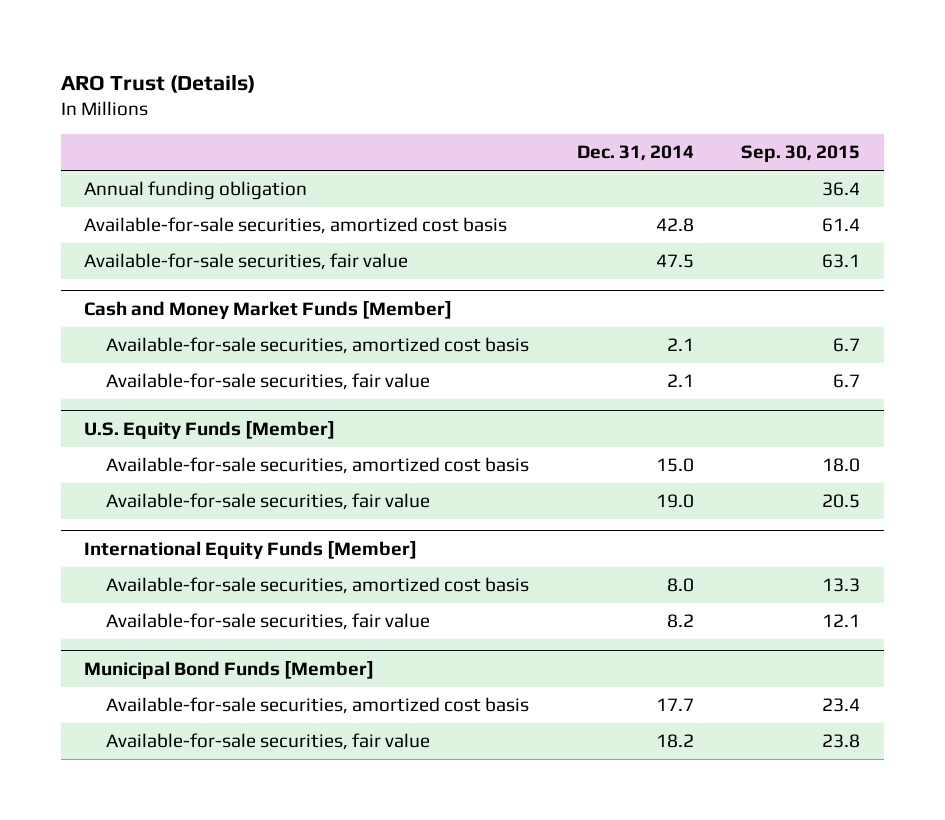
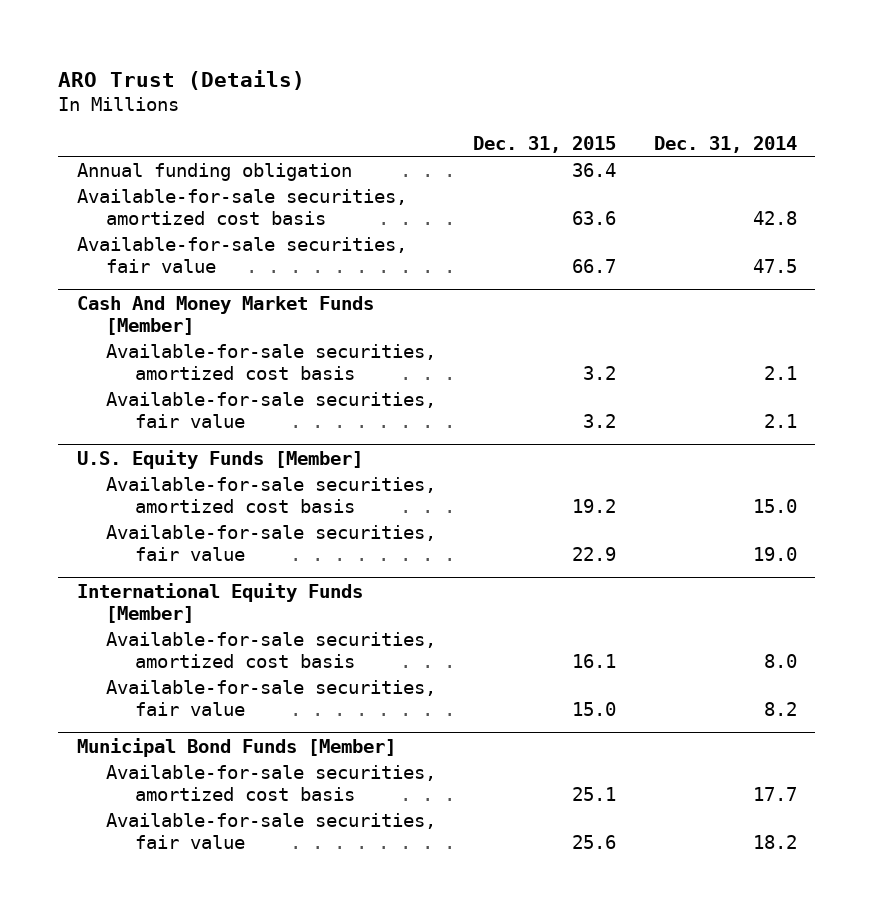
- | Dec. 31, 2014 | Sep. 30, 2015
+ | Dec. 31, 2015 | Dec. 31, 2014
- Cash and Money Market Funds [Member]
+ Cash And Money Market Funds [Member]

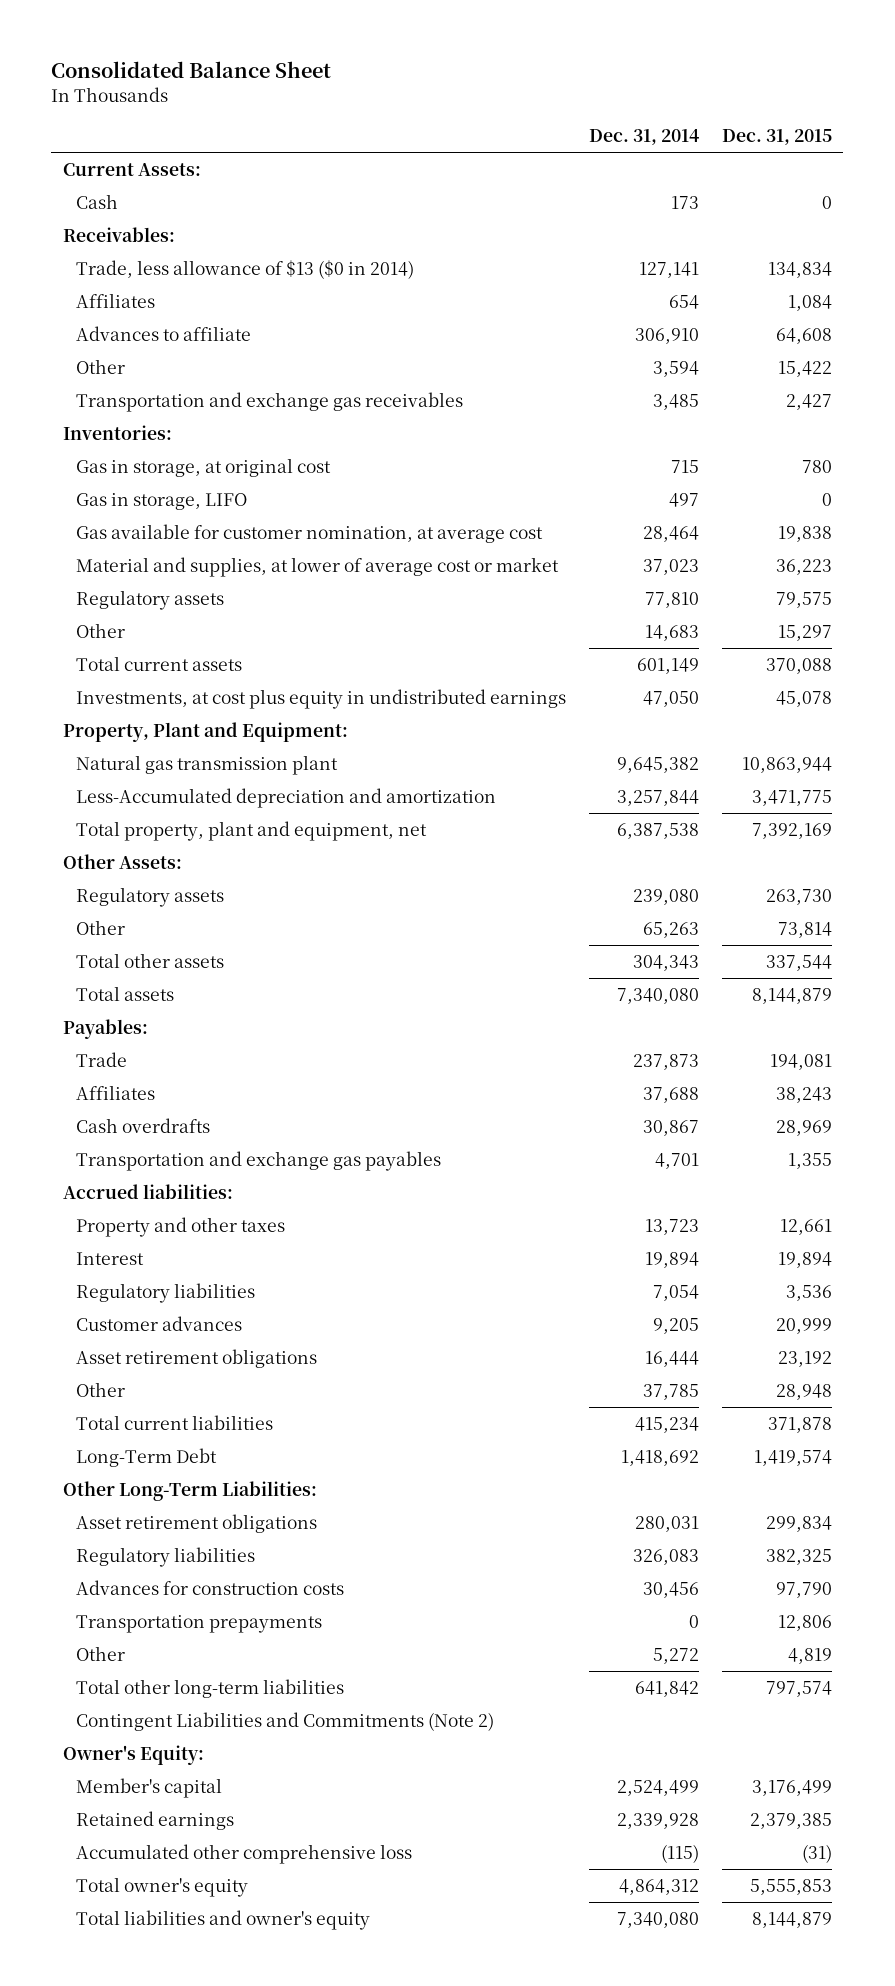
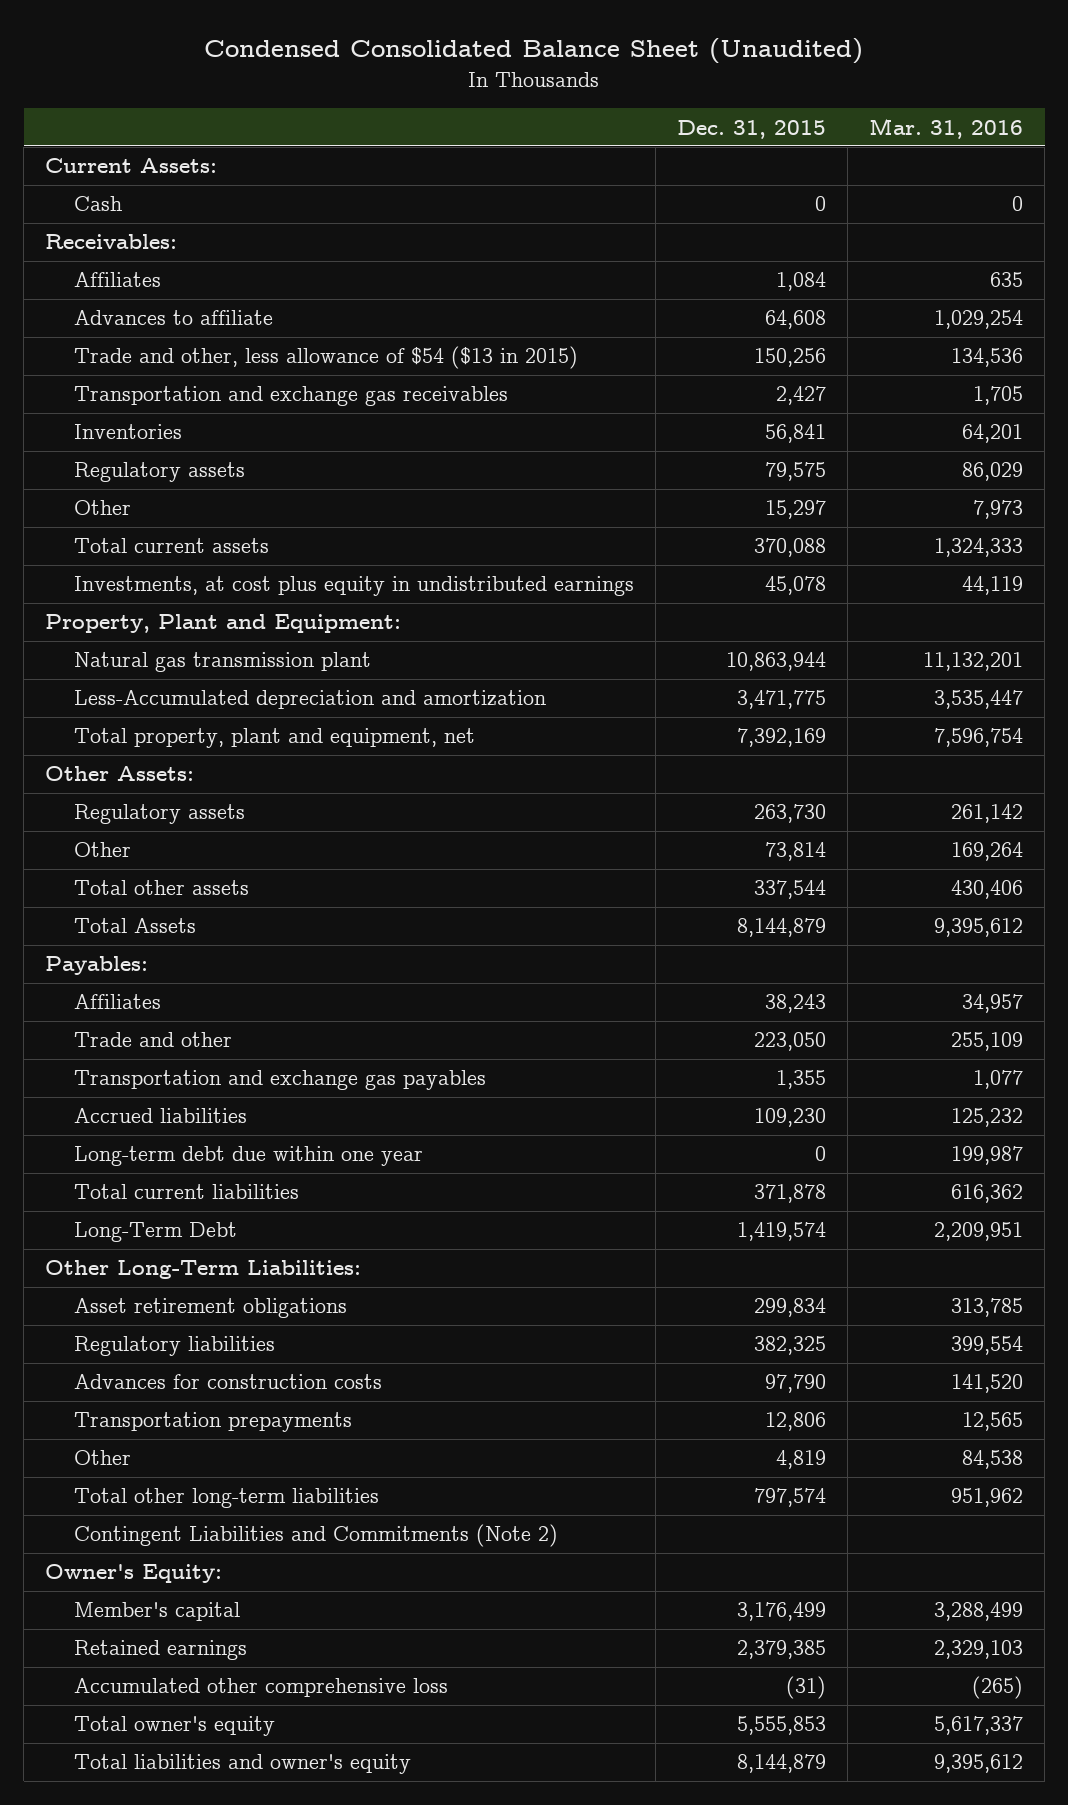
- Consolidated Balance Sheet
+ Condensed Consolidated Balance Sheet (Unaudited)
- | Dec. 31, 2014 | Dec. 31, 2015
+ | Dec. 31, 2015 | Mar. 31, 2016
- Trade, less allowance of $13 ($0 in 2014) | 127,141 | 134,834
- Other | 3,594 | 15,422
+ Trade and other, less allowance of $54 ($13 in 2015) | 150,256 | 134,536
- Inventories:
- Gas in storage, at original cost | 715 | 780
- Gas in storage, LIFO | 497 | 0
- Gas available for customer nomination, at average cost | 28,464 | 19,838
- Material and supplies, at lower of average cost or market | 37,023 | 36,223
+ Inventories | 56,841 | 64,201
- Total assets | 7,340,080 | 8,144,879
+ Total Assets | 8,144,879 | 9,395,612
- Trade | 237,873 | 194,081
- Cash overdrafts | 30,867 | 28,969
+ Trade and other | 223,050 | 255,109
- Accrued liabilities:
- Property and other taxes | 13,723 | 12,661
- Interest | 19,894 | 19,894
- Regulatory liabilities | 7,054 | 3,536
- Customer advances | 9,205 | 20,999
- Asset retirement obligations | 16,444 | 23,192
- Other | 37,785 | 28,948
+ Accrued liabilities | 109,230 | 125,232
+ Long-term debt due within one year | 0 | 199,987

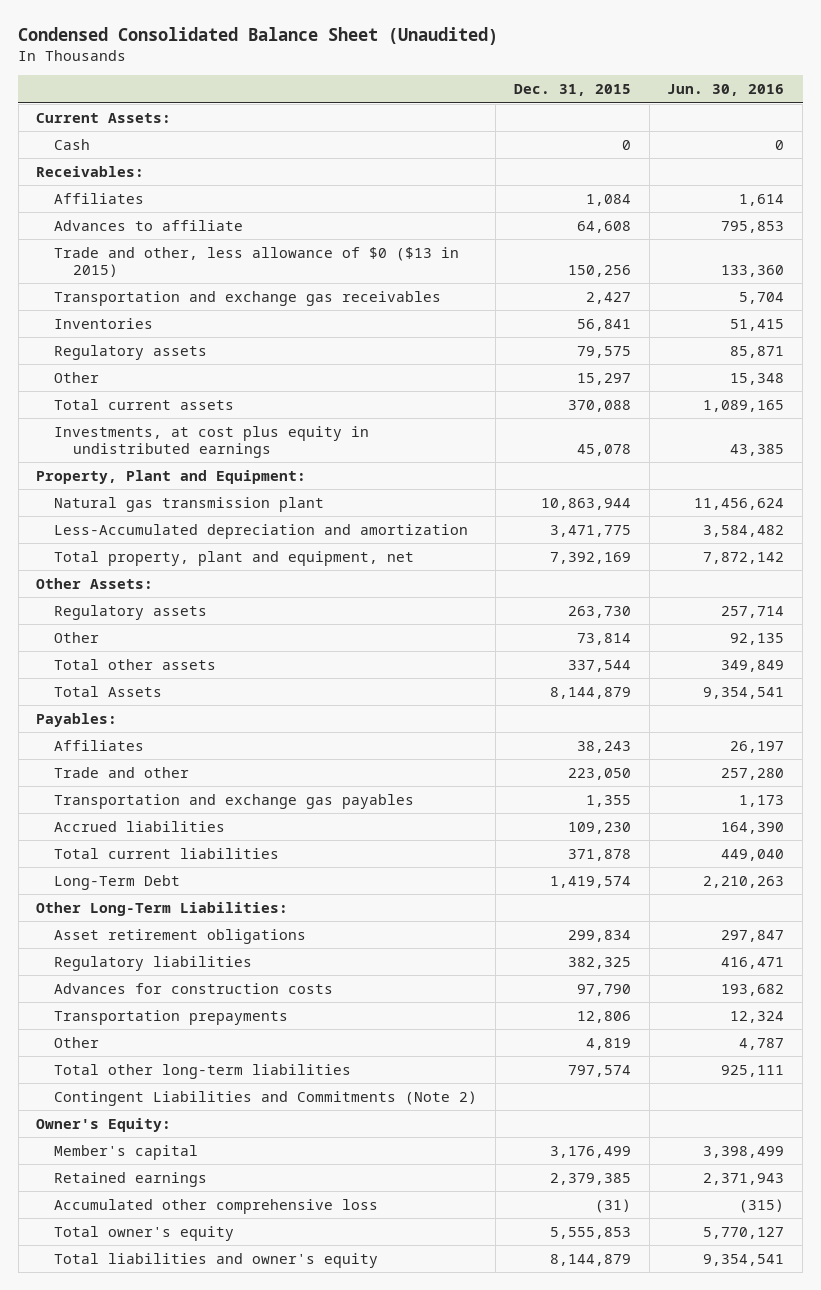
- | Dec. 31, 2015 | Mar. 31, 2016
+ | Dec. 31, 2015 | Jun. 30, 2016
- Trade and other, less allowance of $54 ($13 in 2015) | 150,256 | 134,536
+ Trade and other, less allowance of $0 ($13 in 2015) | 150,256 | 133,360
- Long-term debt due within one year | 0 | 199,987

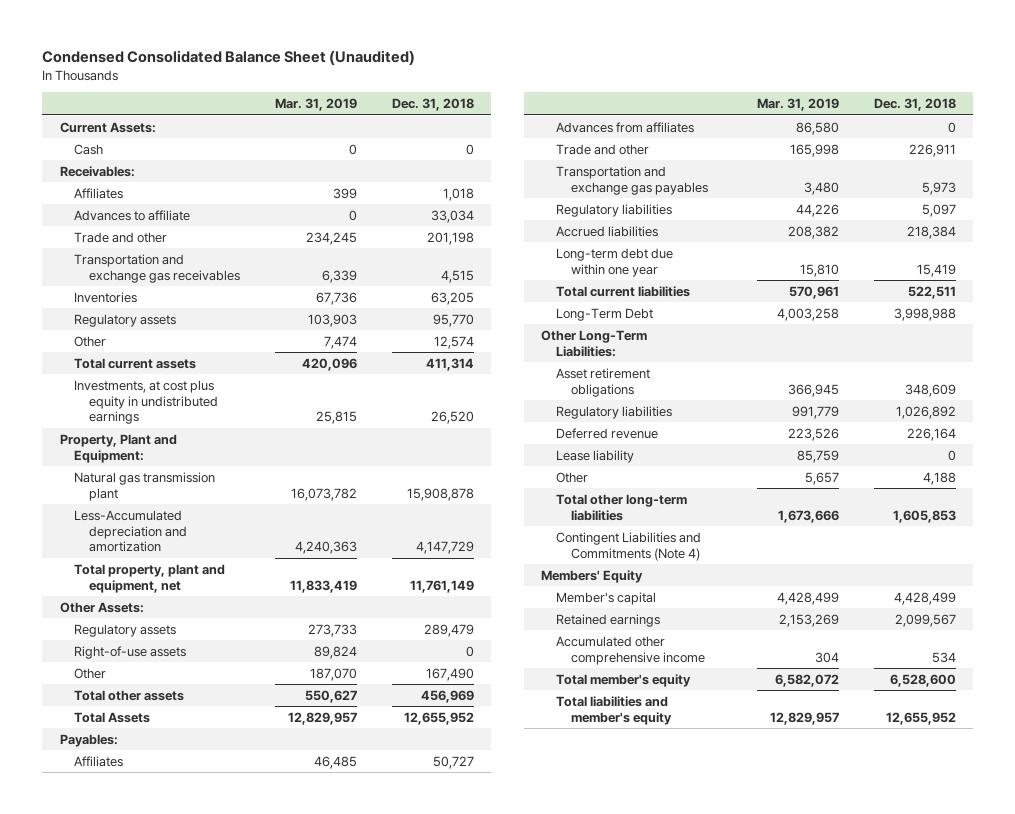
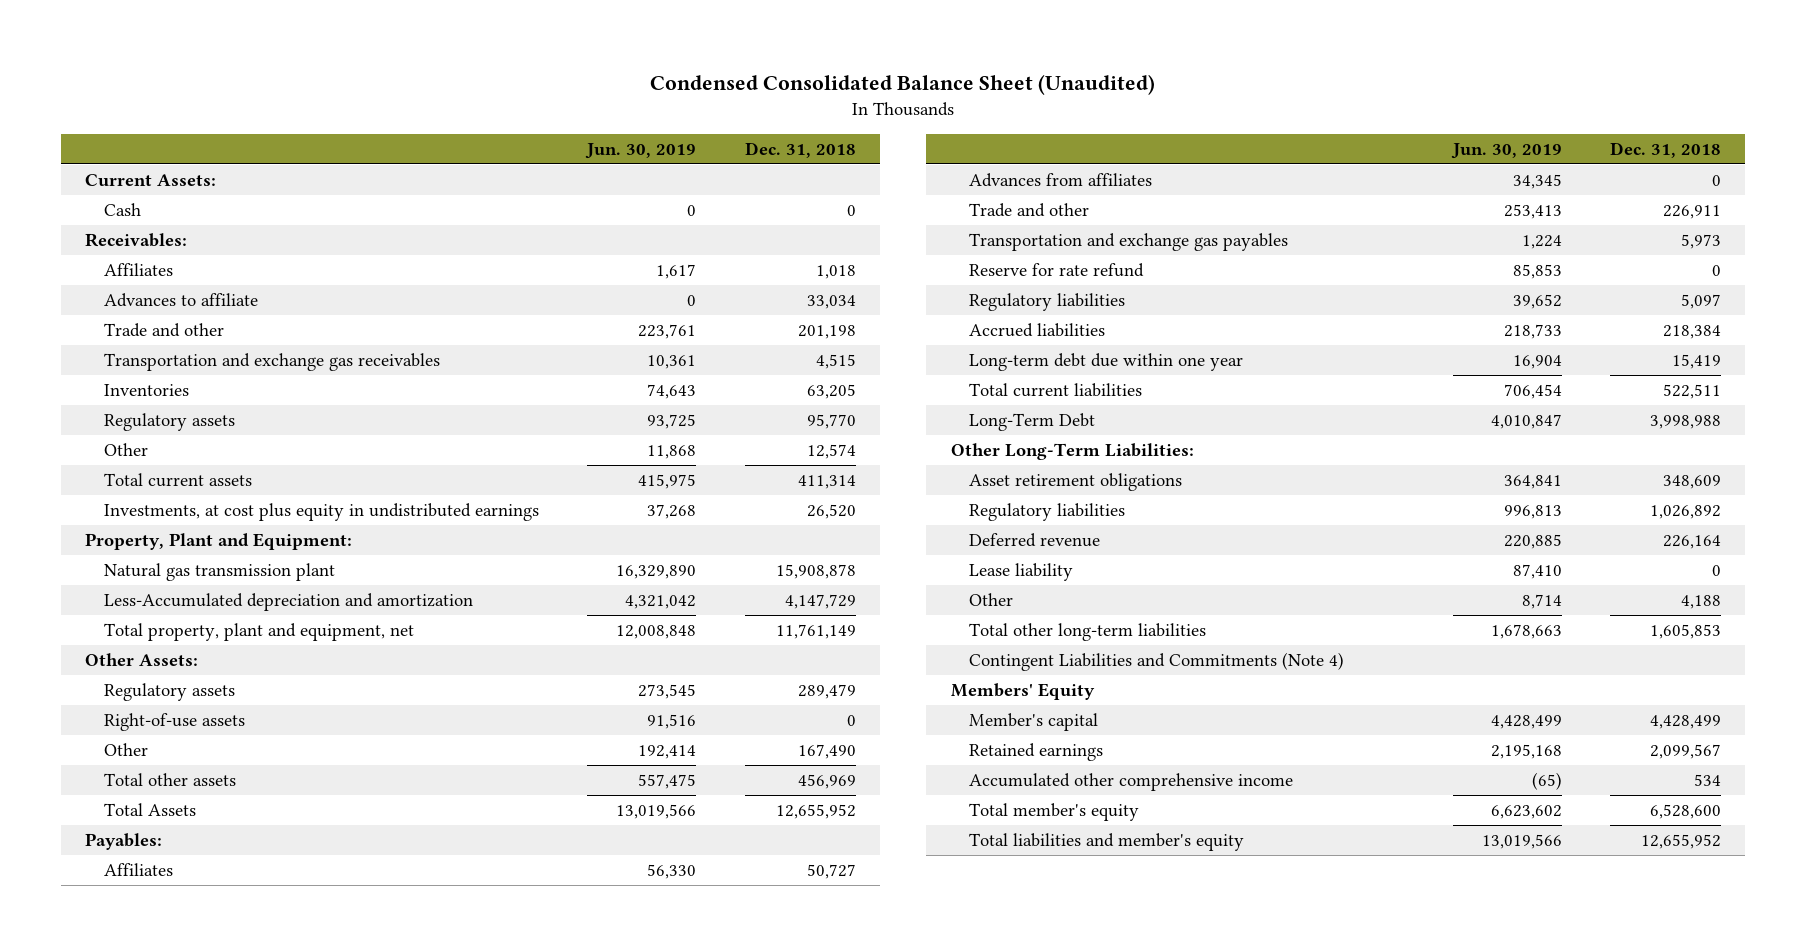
- | Mar. 31, 2019 | Dec. 31, 2018
+ | Jun. 30, 2019 | Dec. 31, 2018
+ Reserve for rate refund | 85,853 | 0

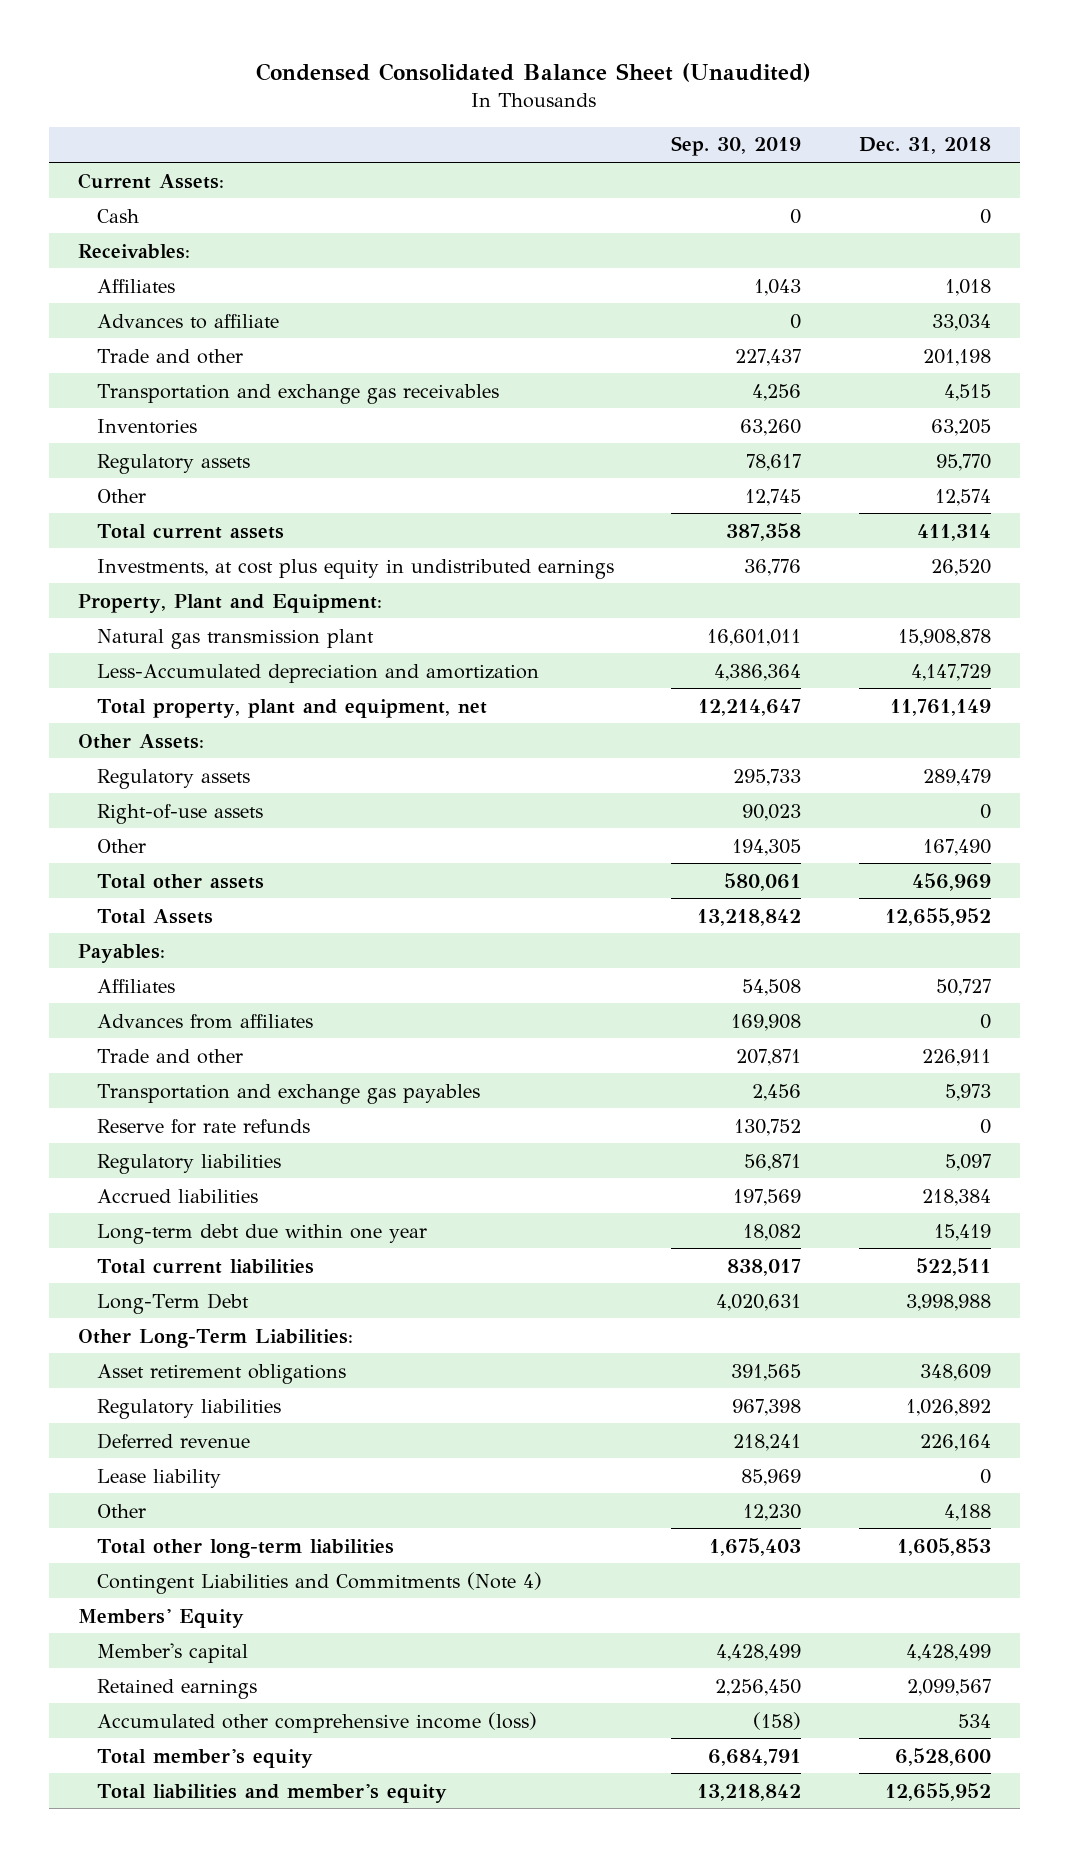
- | Jun. 30, 2019 | Dec. 31, 2018
+ | Sep. 30, 2019 | Dec. 31, 2018
- Reserve for rate refund | 85,853 | 0
+ Reserve for rate refunds | 130,752 | 0
- Accumulated other comprehensive income | (65) | 534
+ Accumulated other comprehensive income (loss) | (158) | 534

